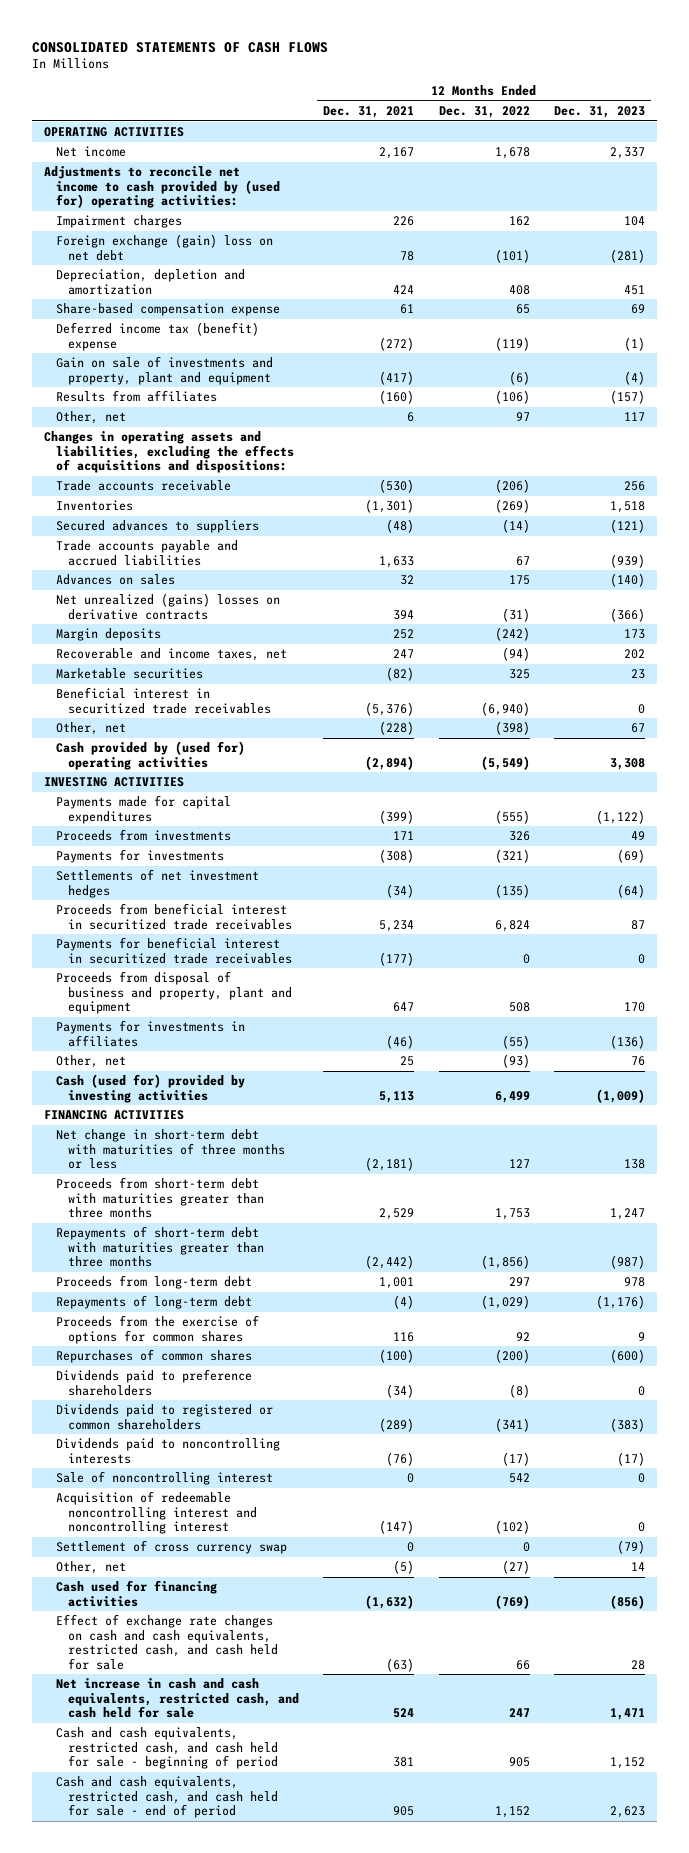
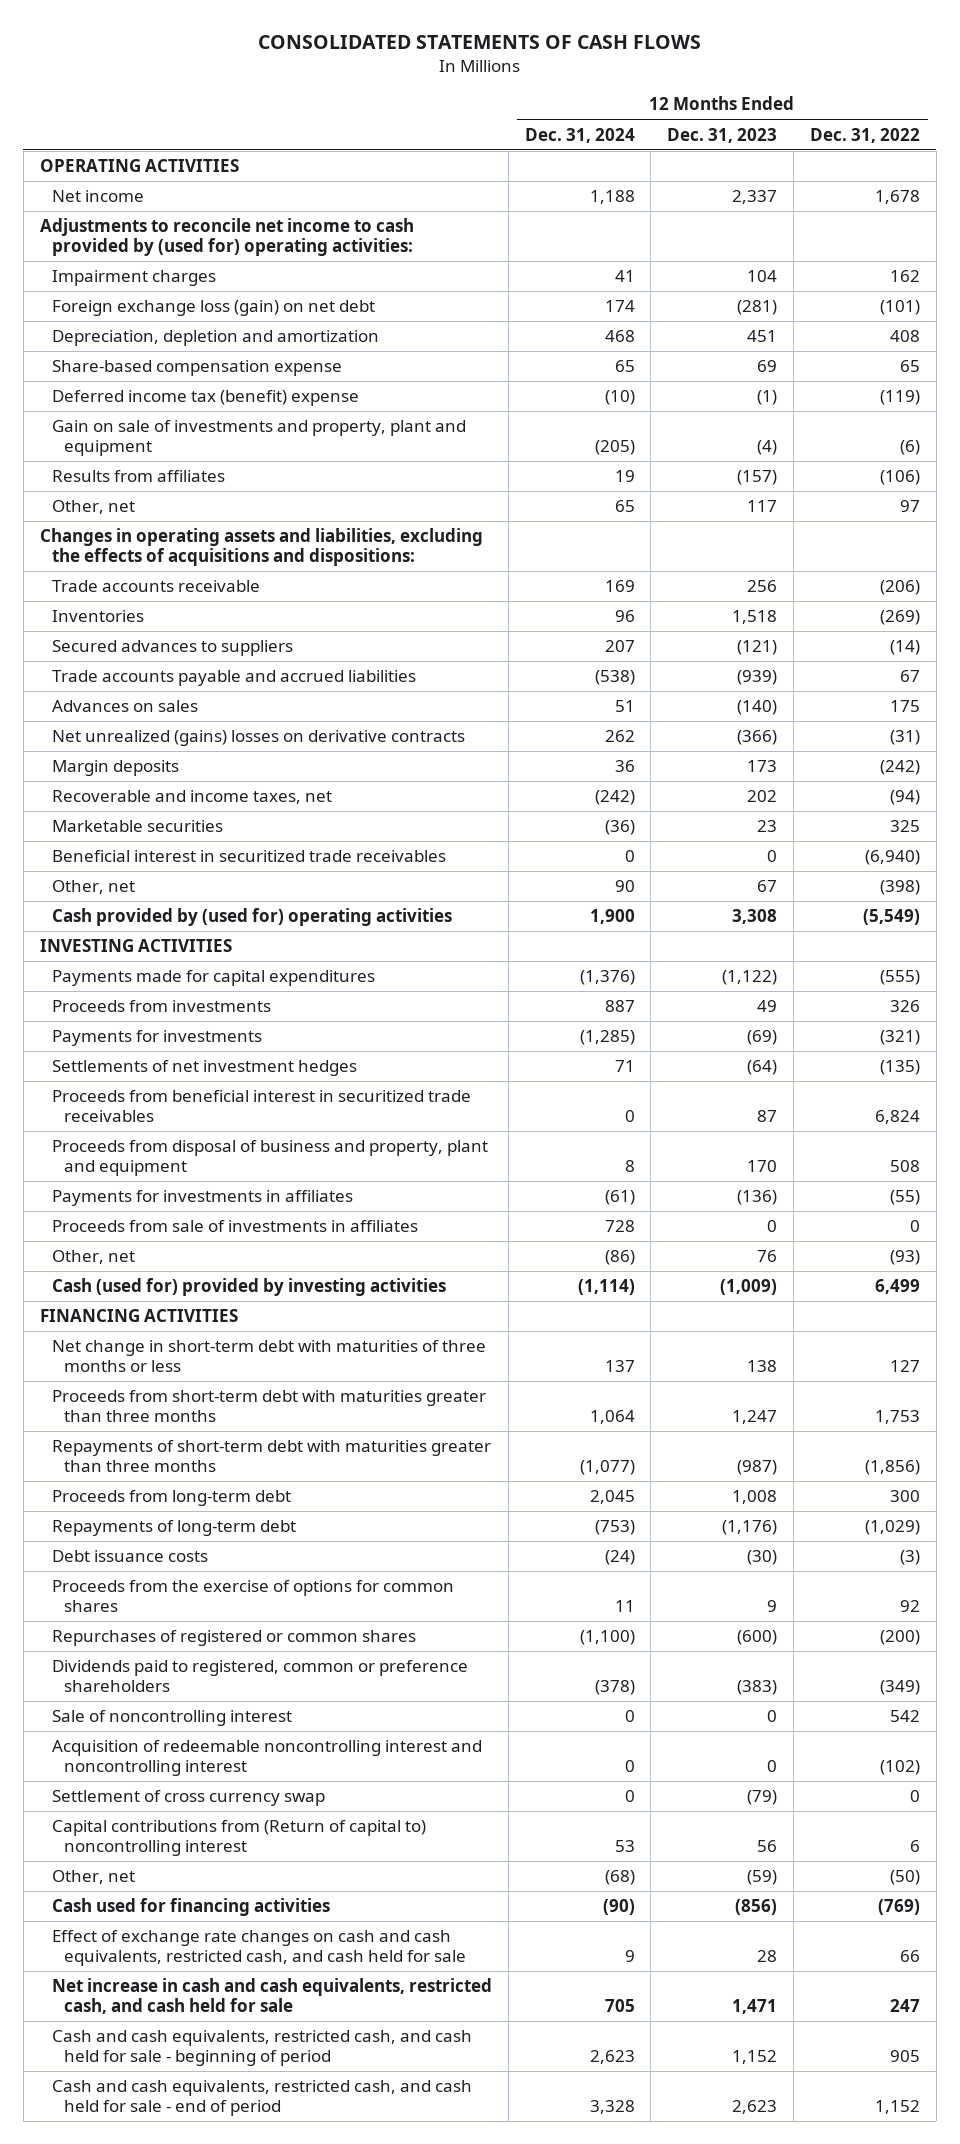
- | 12 Months Ended Dec. 31, 2021 | 12 Months Ended Dec. 31, 2022 | 12 Months Ended Dec. 31, 2023
+ | 12 Months Ended Dec. 31, 2024 | 12 Months Ended Dec. 31, 2023 | 12 Months Ended Dec. 31, 2022
- Foreign exchange (gain) loss on net debt | 78 | (101) | (281)
+ Foreign exchange loss (gain) on net debt | 174 | (281) | (101)
- Payments for beneficial interest in securitized trade receivables | (177) | 0 | 0
+ Proceeds from sale of investments in affiliates | 728 | 0 | 0
- Proceeds from long-term debt | 1,001 | 297 | 978
+ Proceeds from long-term debt | 2,045 | 1,008 | 300
+ Debt issuance costs | (24) | (30) | (3)
- Repurchases of common shares | (100) | (200) | (600)
- Dividends paid to preference shareholders | (34) | (8) | 0
- Dividends paid to registered or common shareholders | (289) | (341) | (383)
- Dividends paid to noncontrolling interests | (76) | (17) | (17)
+ Repurchases of registered or common shares | (1,100) | (600) | (200)
+ Dividends paid to registered, common or preference shareholders | (378) | (383) | (349)
- Other, net | (5) | (27) | 14
+ Capital contributions from (Return of capital to) noncontrolling interest | 53 | 56 | 6
+ Other, net | (68) | (59) | (50)

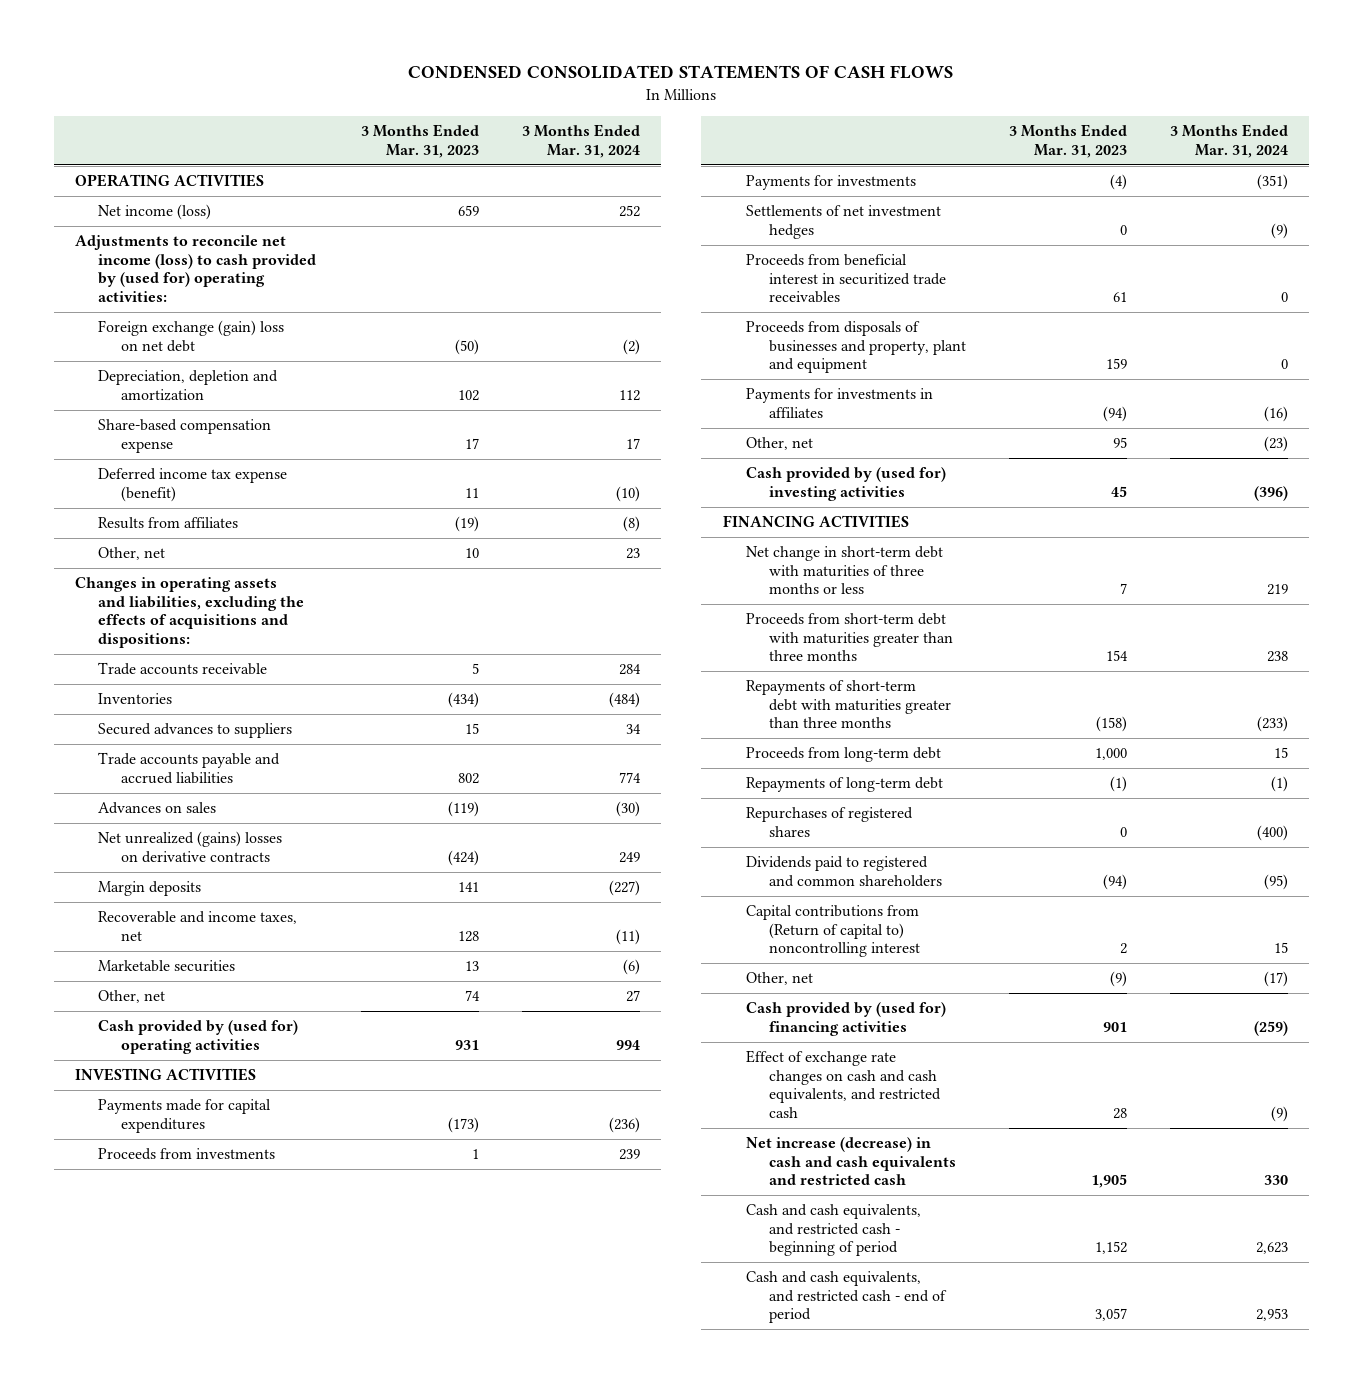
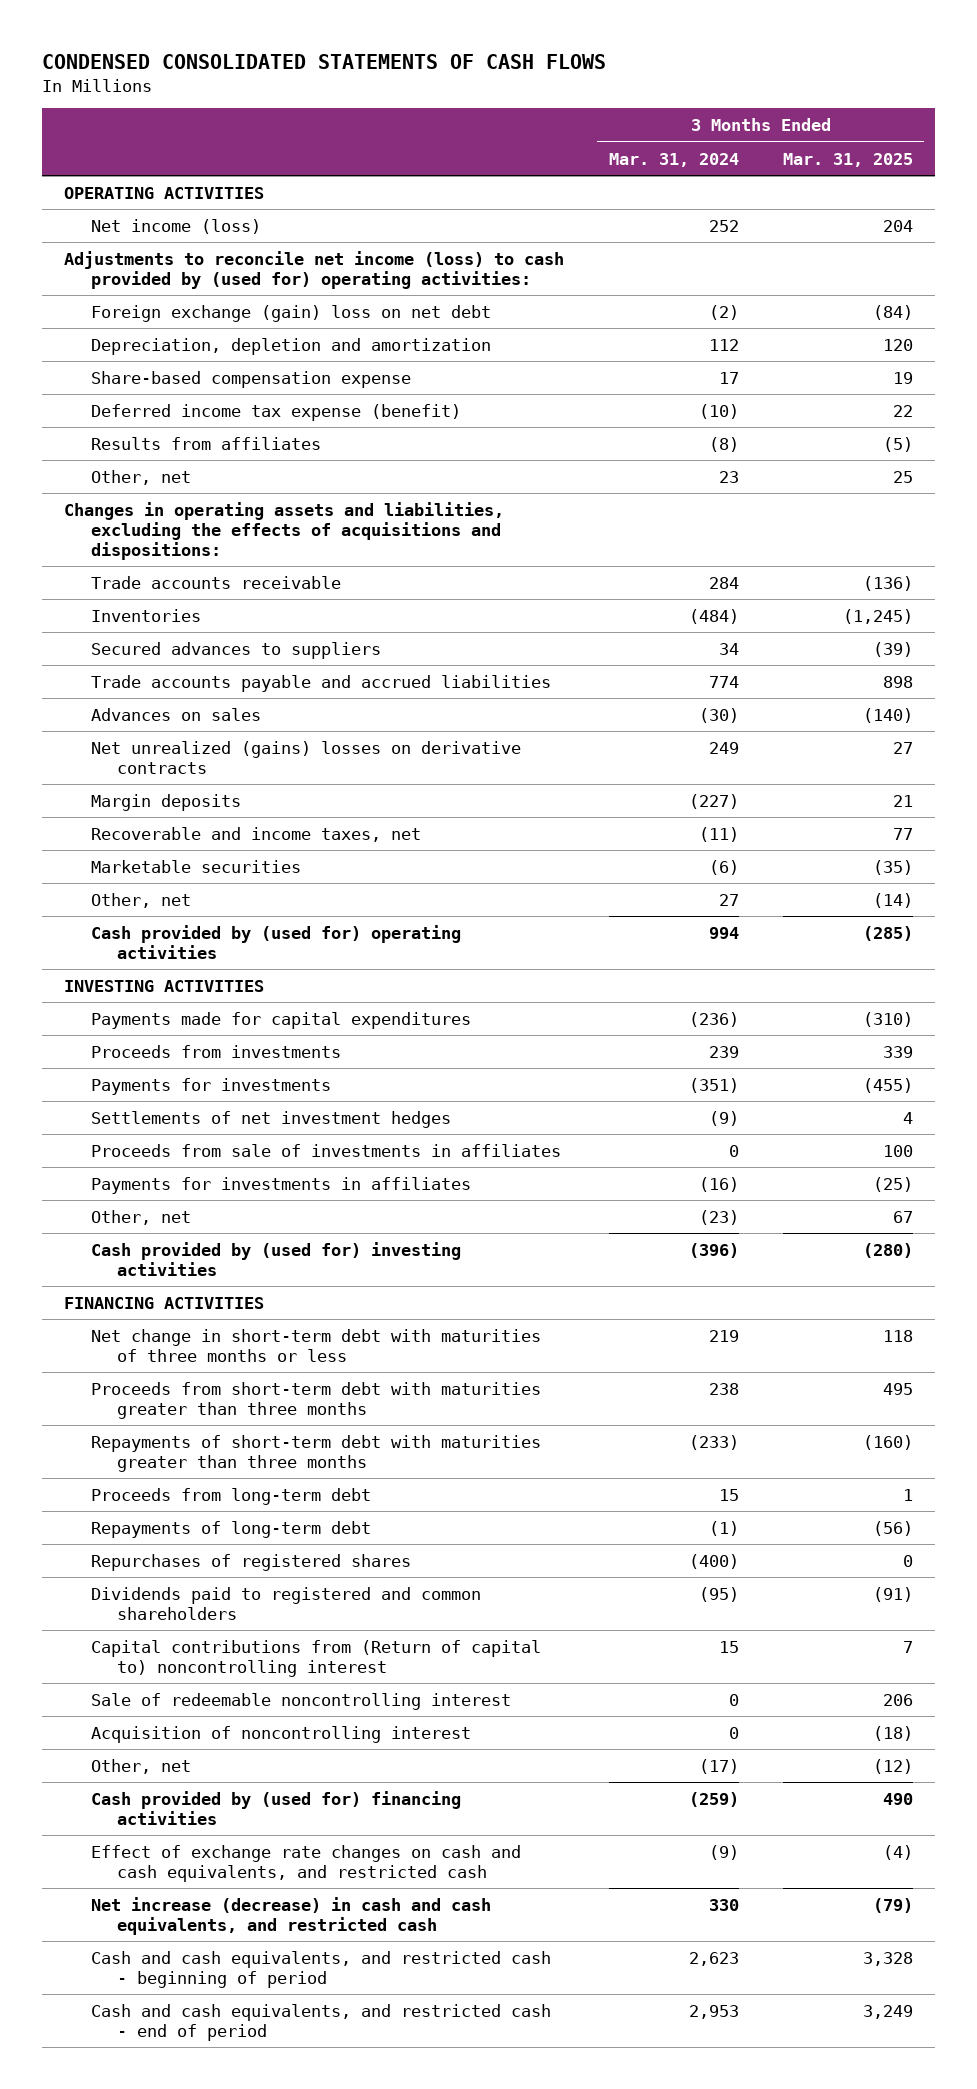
- | 3 Months Ended Mar. 31, 2023 | 3 Months Ended Mar. 31, 2024
+ | 3 Months Ended Mar. 31, 2024 | 3 Months Ended Mar. 31, 2025
- Proceeds from beneficial interest in securitized trade receivables | 61 | 0
- Proceeds from disposals of businesses and property, plant and equipment | 159 | 0
+ Proceeds from sale of investments in affiliates | 0 | 100
+ Sale of redeemable noncontrolling interest | 0 | 206
+ Acquisition of noncontrolling interest | 0 | (18)
- Net increase (decrease) in cash and cash equivalents and restricted cash | 1,905 | 330
+ Net increase (decrease) in cash and cash equivalents, and restricted cash | 330 | (79)

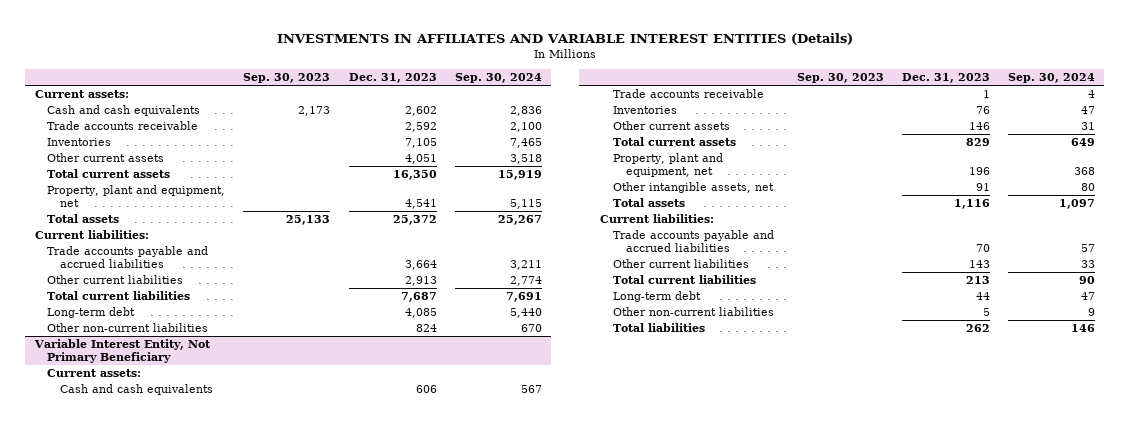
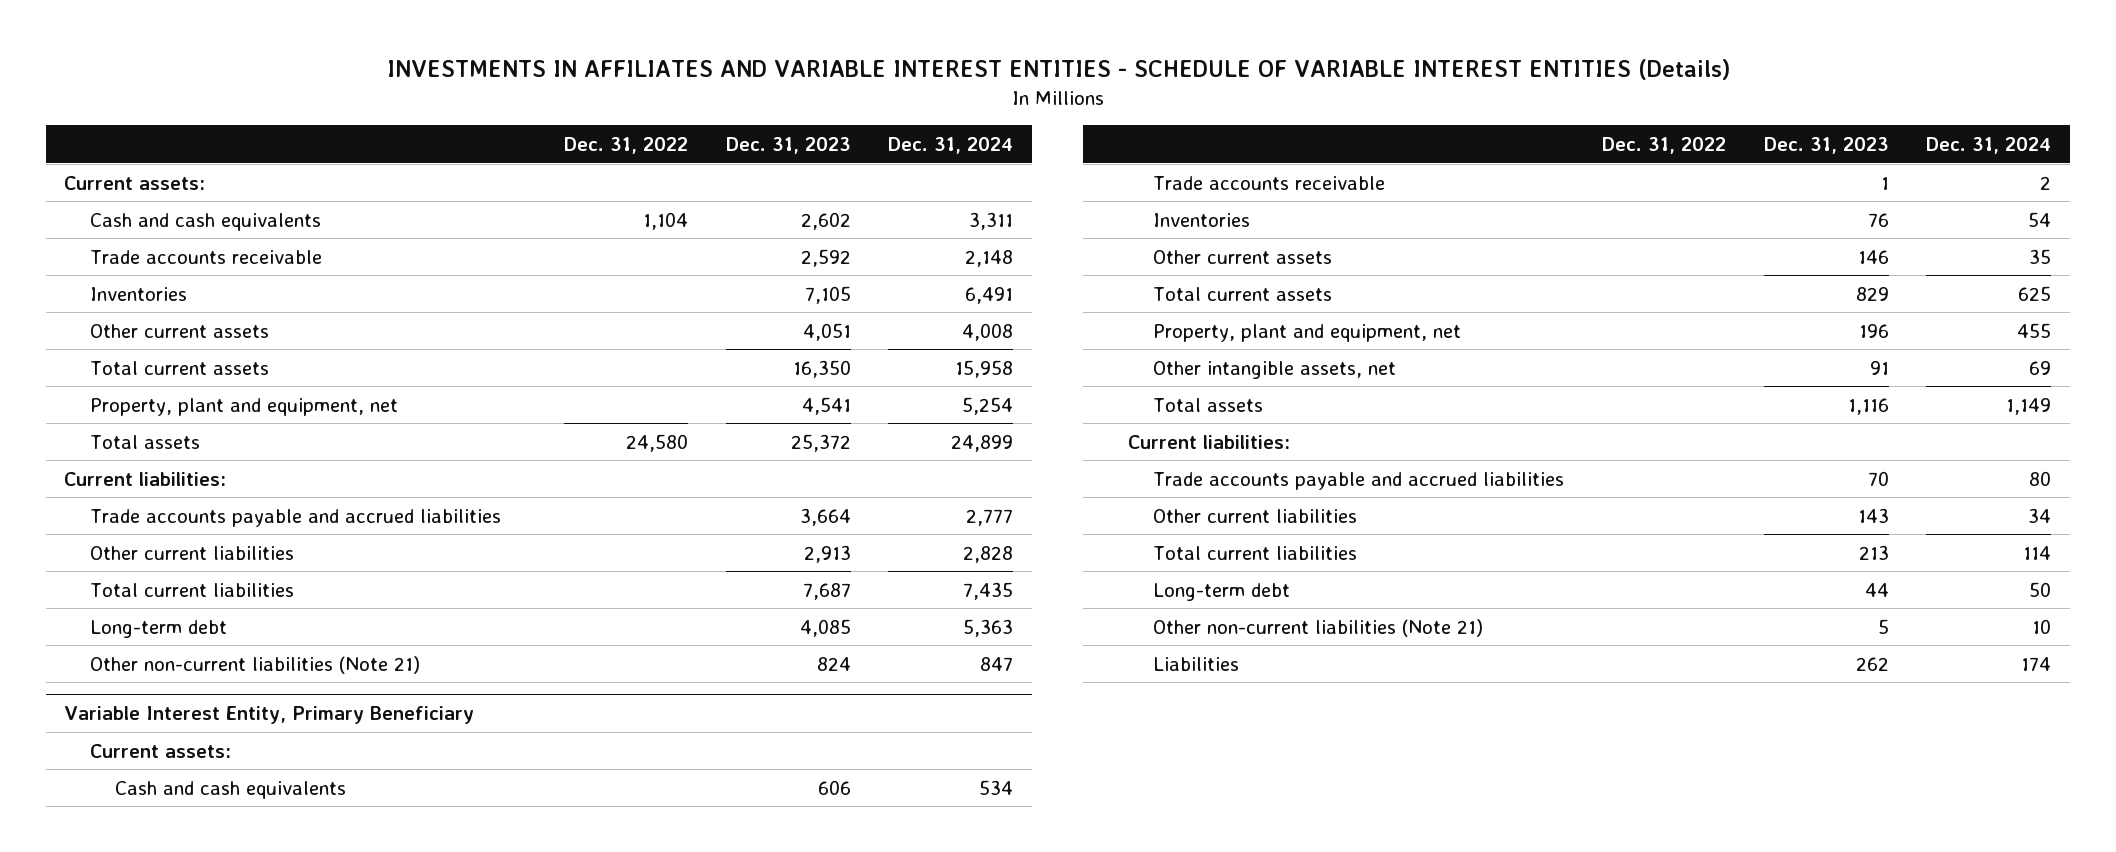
- INVESTMENTS IN AFFILIATES AND VARIABLE INTEREST ENTITIES (Details)
+ INVESTMENTS IN AFFILIATES AND VARIABLE INTEREST ENTITIES - SCHEDULE OF VARIABLE INTEREST ENTITIES (Details)
- | Sep. 30, 2023 | Dec. 31, 2023 | Sep. 30, 2024
+ | Dec. 31, 2022 | Dec. 31, 2023 | Dec. 31, 2024
- Other non-current liabilities | | 824 | 670
- Variable Interest Entity, Not Primary Beneficiary
+ Other non-current liabilities (Note 21) | | 824 | 847
+ Variable Interest Entity, Primary Beneficiary
- Other non-current liabilities | | 5 | 9
- Total liabilities | | 262 | 146
+ Other non-current liabilities (Note 21) | | 5 | 10
+ Liabilities | | 262 | 174

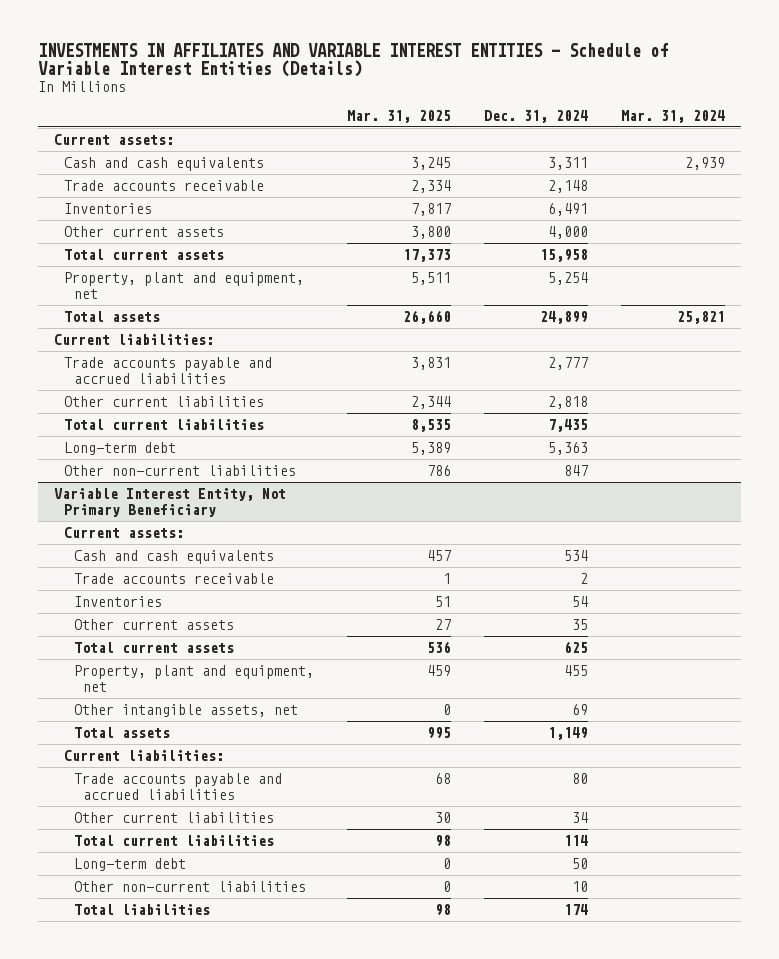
- INVESTMENTS IN AFFILIATES AND VARIABLE INTEREST ENTITIES - SCHEDULE OF VARIABLE INTEREST ENTITIES (Details)
+ INVESTMENTS IN AFFILIATES AND VARIABLE INTEREST ENTITIES - Schedule of Variable Interest Entities (Details)
- | Dec. 31, 2022 | Dec. 31, 2023 | Dec. 31, 2024
+ | Mar. 31, 2025 | Dec. 31, 2024 | Mar. 31, 2024
- Other current assets | | 4,051 | 4,008
+ Other current assets | 3,800 | 4,000 |
- Other current liabilities | | 2,913 | 2,828
+ Other current liabilities | 2,344 | 2,818 |
- Other non-current liabilities (Note 21) | | 824 | 847
- Variable Interest Entity, Primary Beneficiary
+ Other non-current liabilities | 786 | 847 |
+ Variable Interest Entity, Not Primary Beneficiary
- Other non-current liabilities (Note 21) | | 5 | 10
- Liabilities | | 262 | 174
+ Other non-current liabilities | 0 | 10 |
+ Total liabilities | 98 | 174 |

